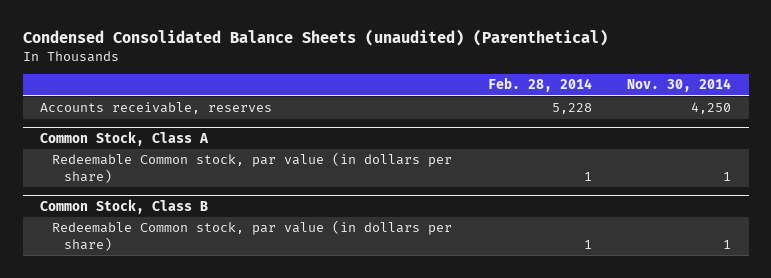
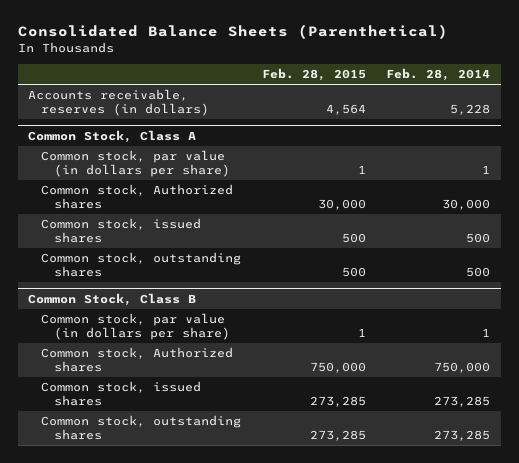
- Condensed Consolidated Balance Sheets (unaudited) (Parenthetical)
+ Consolidated Balance Sheets (Parenthetical)
- | Feb. 28, 2014 | Nov. 30, 2014
+ | Feb. 28, 2015 | Feb. 28, 2014
- Accounts receivable, reserves | 5,228 | 4,250
+ Accounts receivable, reserves (in dollars) | 4,564 | 5,228
@ Common Stock, Class A
- Redeemable Common stock, par value (in dollars per share) | 1 | 1
+ Common stock, par value (in dollars per share) | 1 | 1
+ Common stock, Authorized shares | 30,000 | 30,000
+ Common stock, issued shares | 500 | 500
+ Common stock, outstanding shares | 500 | 500
@ Common Stock, Class B
- Redeemable Common stock, par value (in dollars per share) | 1 | 1
+ Common stock, par value (in dollars per share) | 1 | 1
+ Common stock, Authorized shares | 750,000 | 750,000
+ Common stock, issued shares | 273,285 | 273,285
+ Common stock, outstanding shares | 273,285 | 273,285

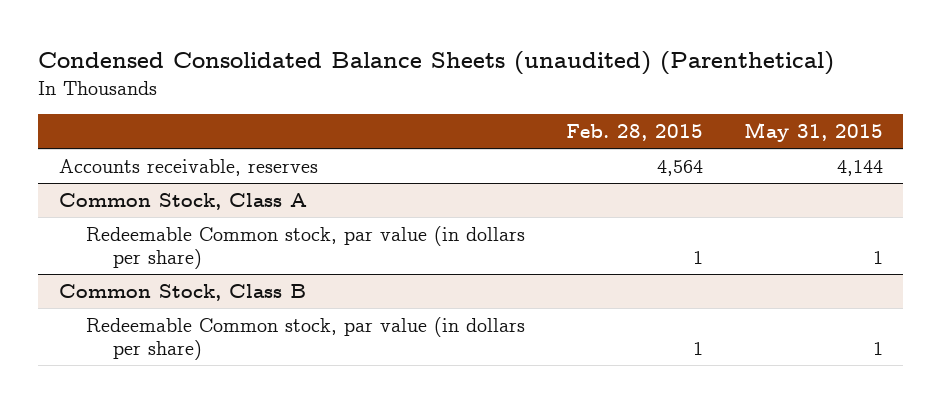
- Consolidated Balance Sheets (Parenthetical)
+ Condensed Consolidated Balance Sheets (unaudited) (Parenthetical)
- | Feb. 28, 2015 | Feb. 28, 2014
+ | Feb. 28, 2015 | May 31, 2015
- Accounts receivable, reserves (in dollars) | 4,564 | 5,228
+ Accounts receivable, reserves | 4,564 | 4,144
@ Common Stock, Class A
- Common stock, par value (in dollars per share) | 1 | 1
- Common stock, Authorized shares | 30,000 | 30,000
- Common stock, issued shares | 500 | 500
- Common stock, outstanding shares | 500 | 500
+ Redeemable Common stock, par value (in dollars per share) | 1 | 1
@ Common Stock, Class B
- Common stock, par value (in dollars per share) | 1 | 1
- Common stock, Authorized shares | 750,000 | 750,000
- Common stock, issued shares | 273,285 | 273,285
- Common stock, outstanding shares | 273,285 | 273,285
+ Redeemable Common stock, par value (in dollars per share) | 1 | 1

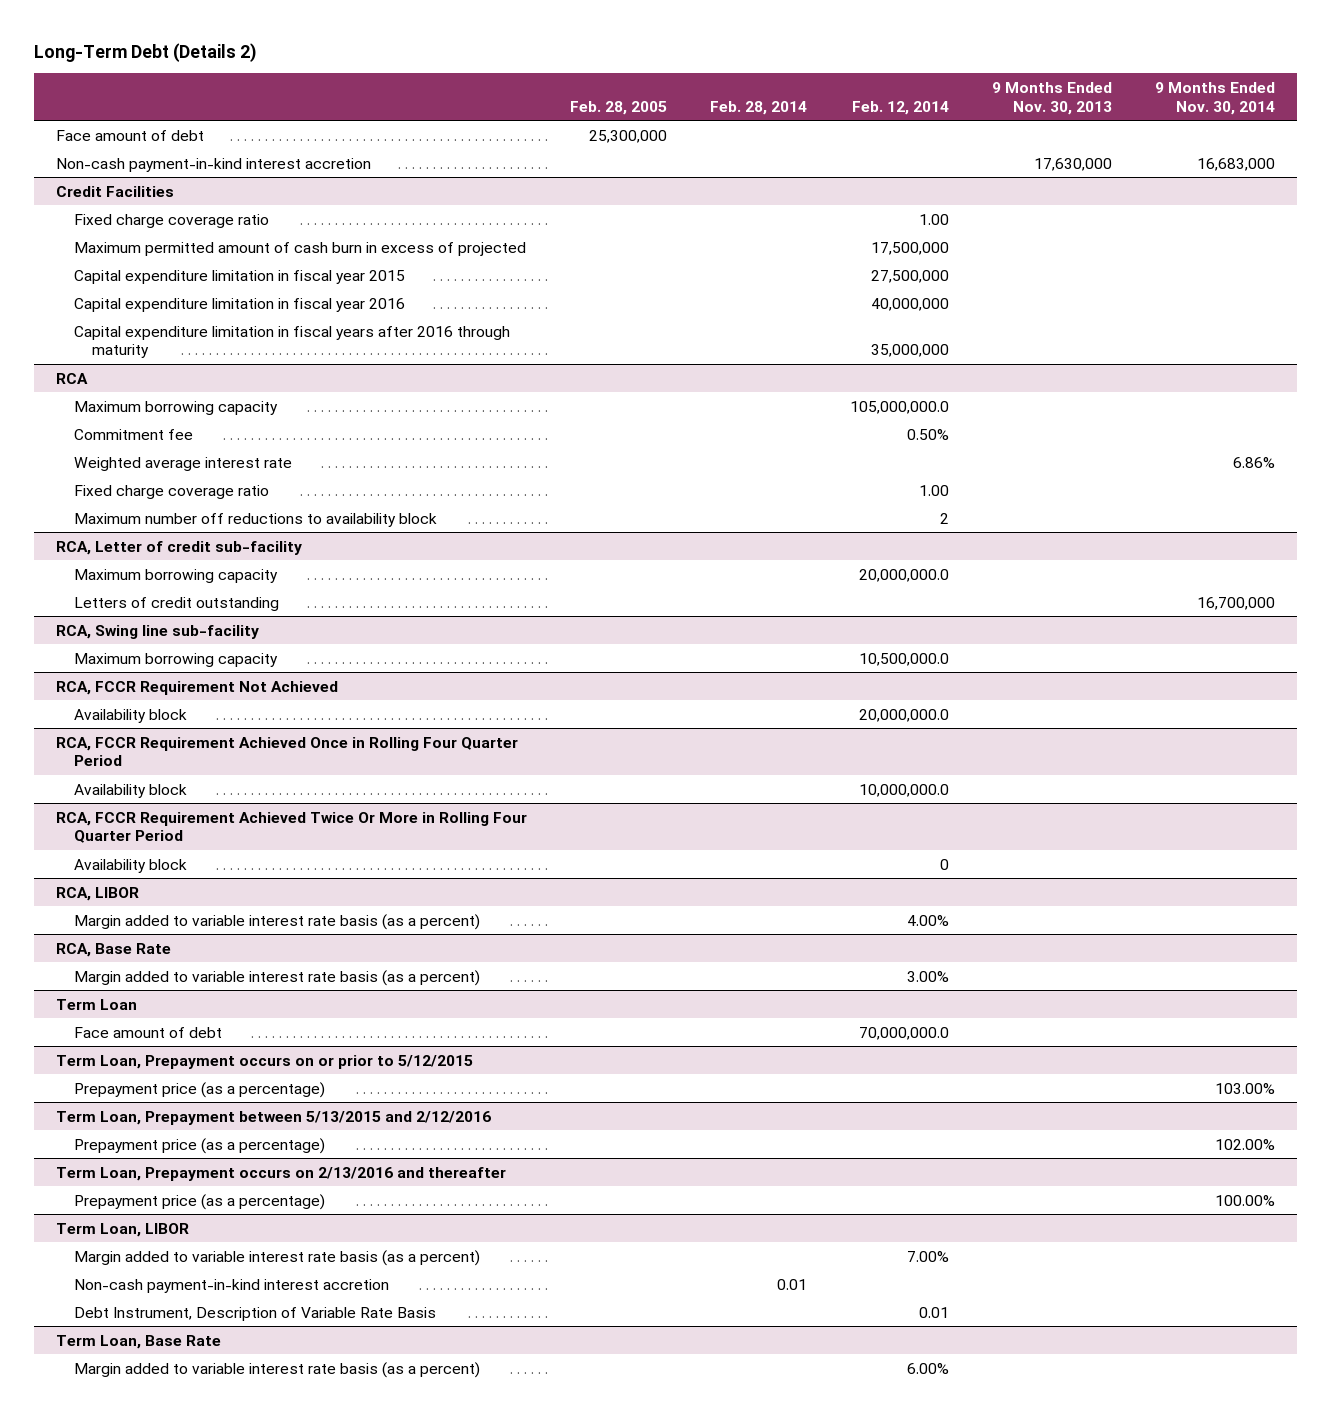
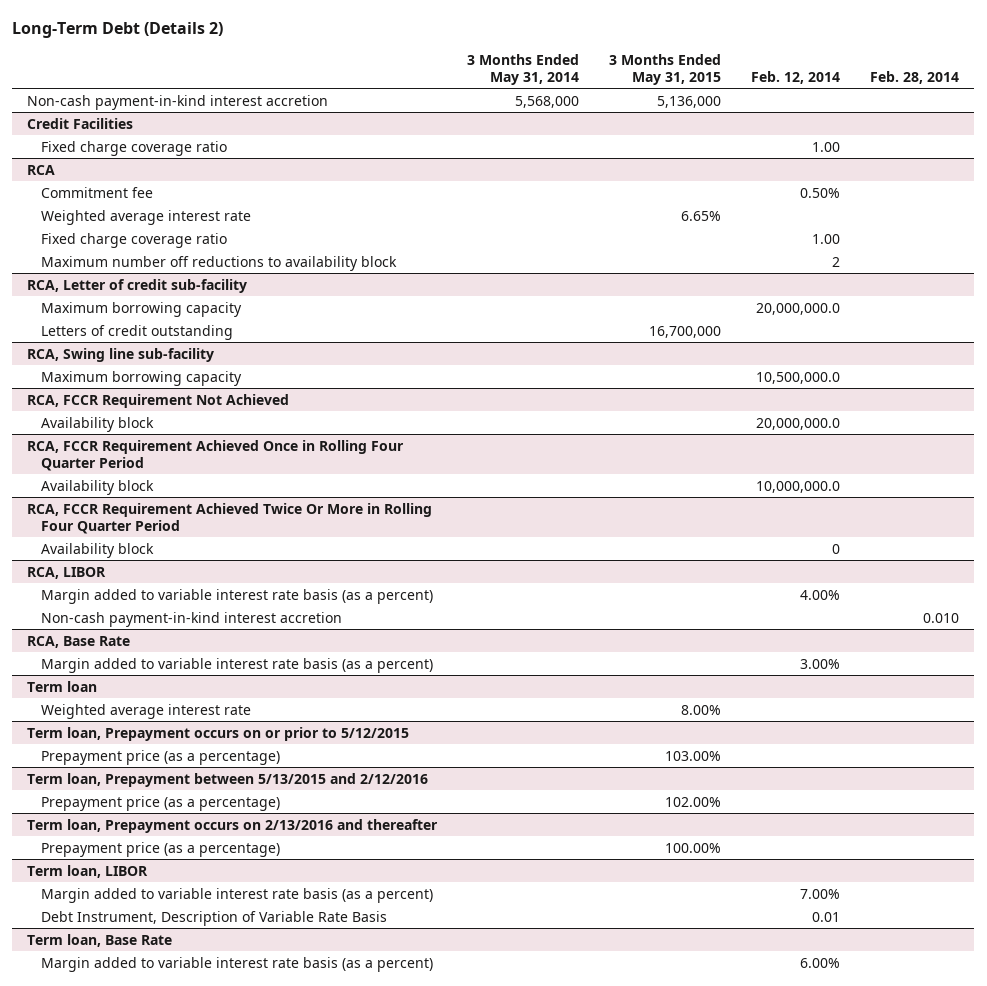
- | Feb. 28, 2005 | Feb. 28, 2014 | Feb. 12, 2014 | 9 Months Ended Nov. 30, 2013 | 9 Months Ended Nov. 30, 2014
+ | 3 Months Ended May 31, 2014 | 3 Months Ended May 31, 2015 | Feb. 12, 2014 | Feb. 28, 2014
- Face amount of debt | 25,300,000 | | | |
@ Credit Facilities
- Maximum permitted amount of cash burn in excess of projected | | | 17,500,000 | |
- Capital expenditure limitation in fiscal year 2015 | | | 27,500,000 | |
- Capital expenditure limitation in fiscal year 2016 | | | 40,000,000 | |
- Capital expenditure limitation in fiscal years after 2016 through maturity | | | 35,000,000 | |
@ RCA
- Maximum borrowing capacity | | | 105,000,000.0 | |
@ RCA, LIBOR
+ Non-cash payment-in-kind interest accretion | | | | 0.010
- Term Loan
- Face amount of debt | | | 70,000,000.0 | |
- Term Loan, Prepayment occurs on or prior to 5/12/2015
+ Term loan
+ Weighted average interest rate | | 8.00% | |
+ Term loan, Prepayment occurs on or prior to 5/12/2015
- Term Loan, Prepayment between 5/13/2015 and 2/12/2016
+ Term loan, Prepayment between 5/13/2015 and 2/12/2016
- Term Loan, Prepayment occurs on 2/13/2016 and thereafter
+ Term loan, Prepayment occurs on 2/13/2016 and thereafter
- Term Loan, LIBOR
+ Term loan, LIBOR
- Non-cash payment-in-kind interest accretion | | 0.01 | | |
- Term Loan, Base Rate
+ Term loan, Base Rate

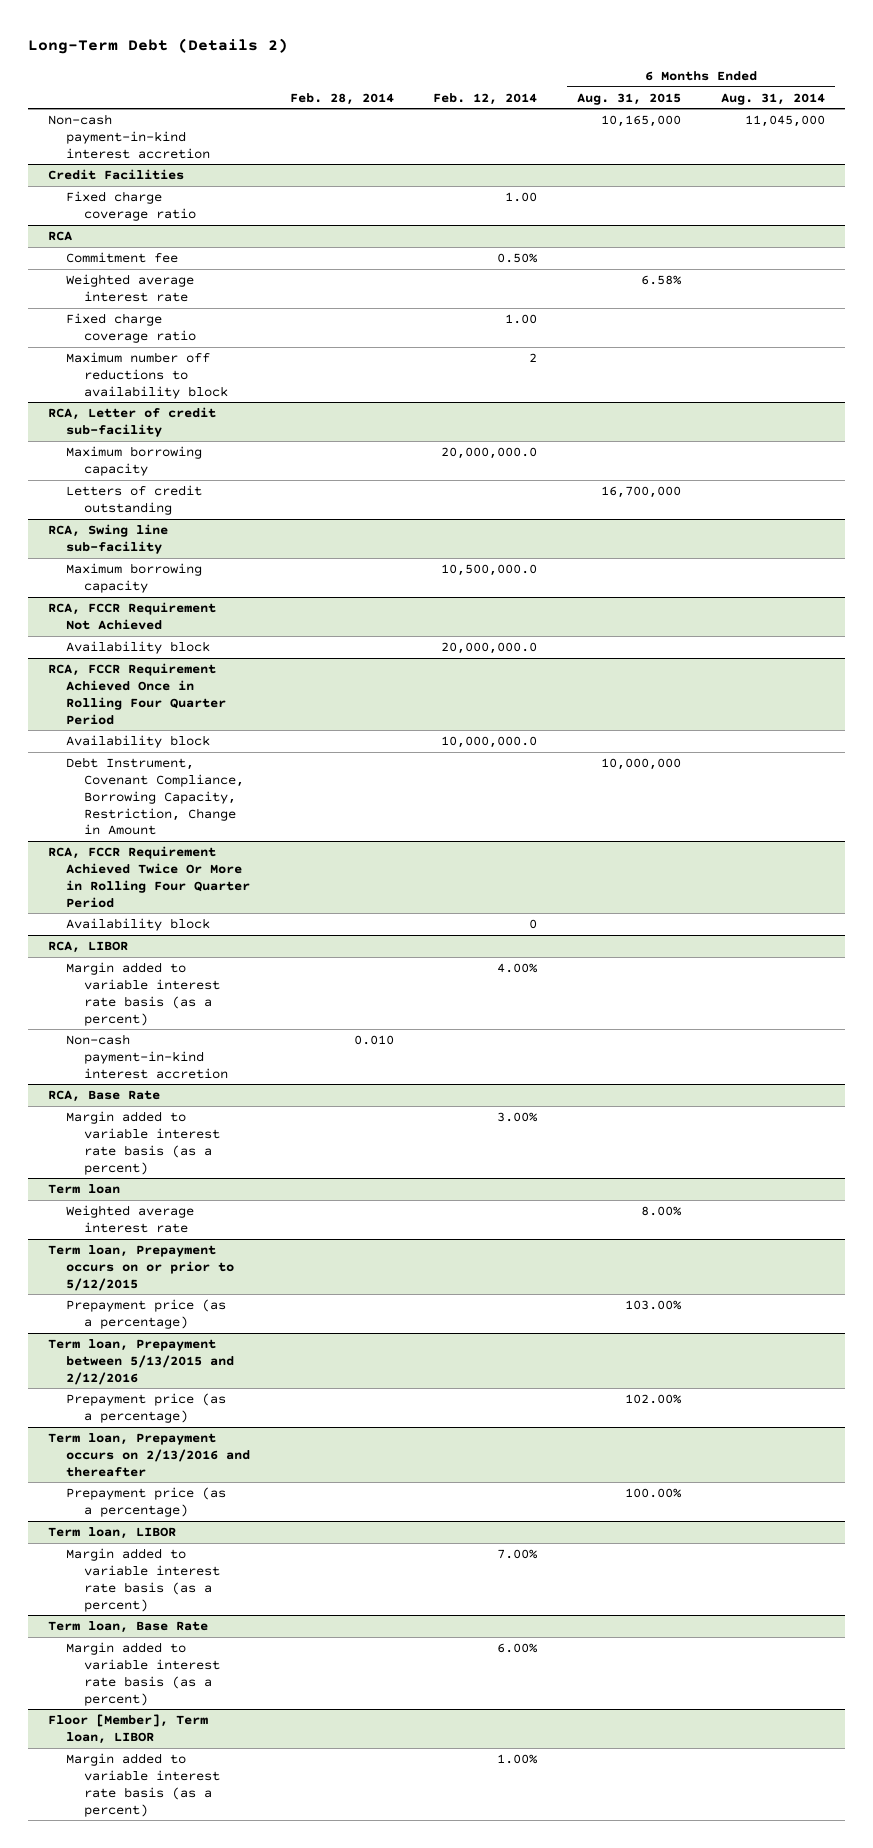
- | 3 Months Ended May 31, 2014 | 3 Months Ended May 31, 2015 | Feb. 12, 2014 | Feb. 28, 2014
+ | Feb. 28, 2014 | Feb. 12, 2014 | 6 Months Ended Aug. 31, 2015 | 6 Months Ended Aug. 31, 2014
@ RCA, FCCR Requirement Achieved Once in Rolling Four Quarter Period
+ Debt Instrument, Covenant Compliance, Borrowing Capacity, Restriction, Change in Amount | | | 10,000,000 |
@ Term loan, LIBOR
- Debt Instrument, Description of Variable Rate Basis | | | 0.01 |
+ Floor [Member], Term loan, LIBOR
+ Margin added to variable interest rate basis (as a percent) | | 1.00% | |

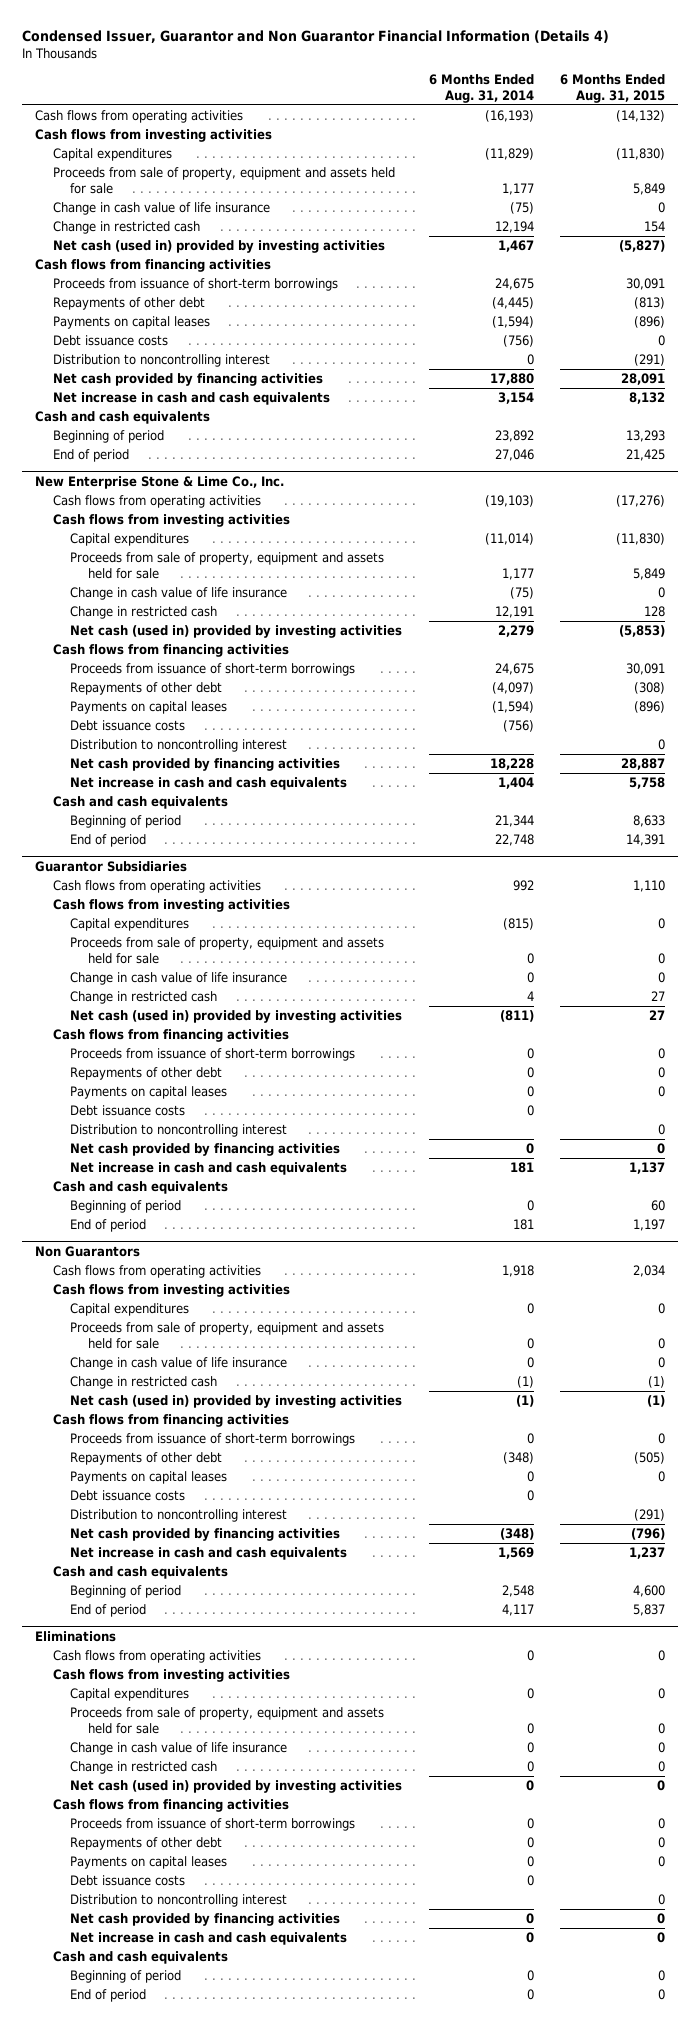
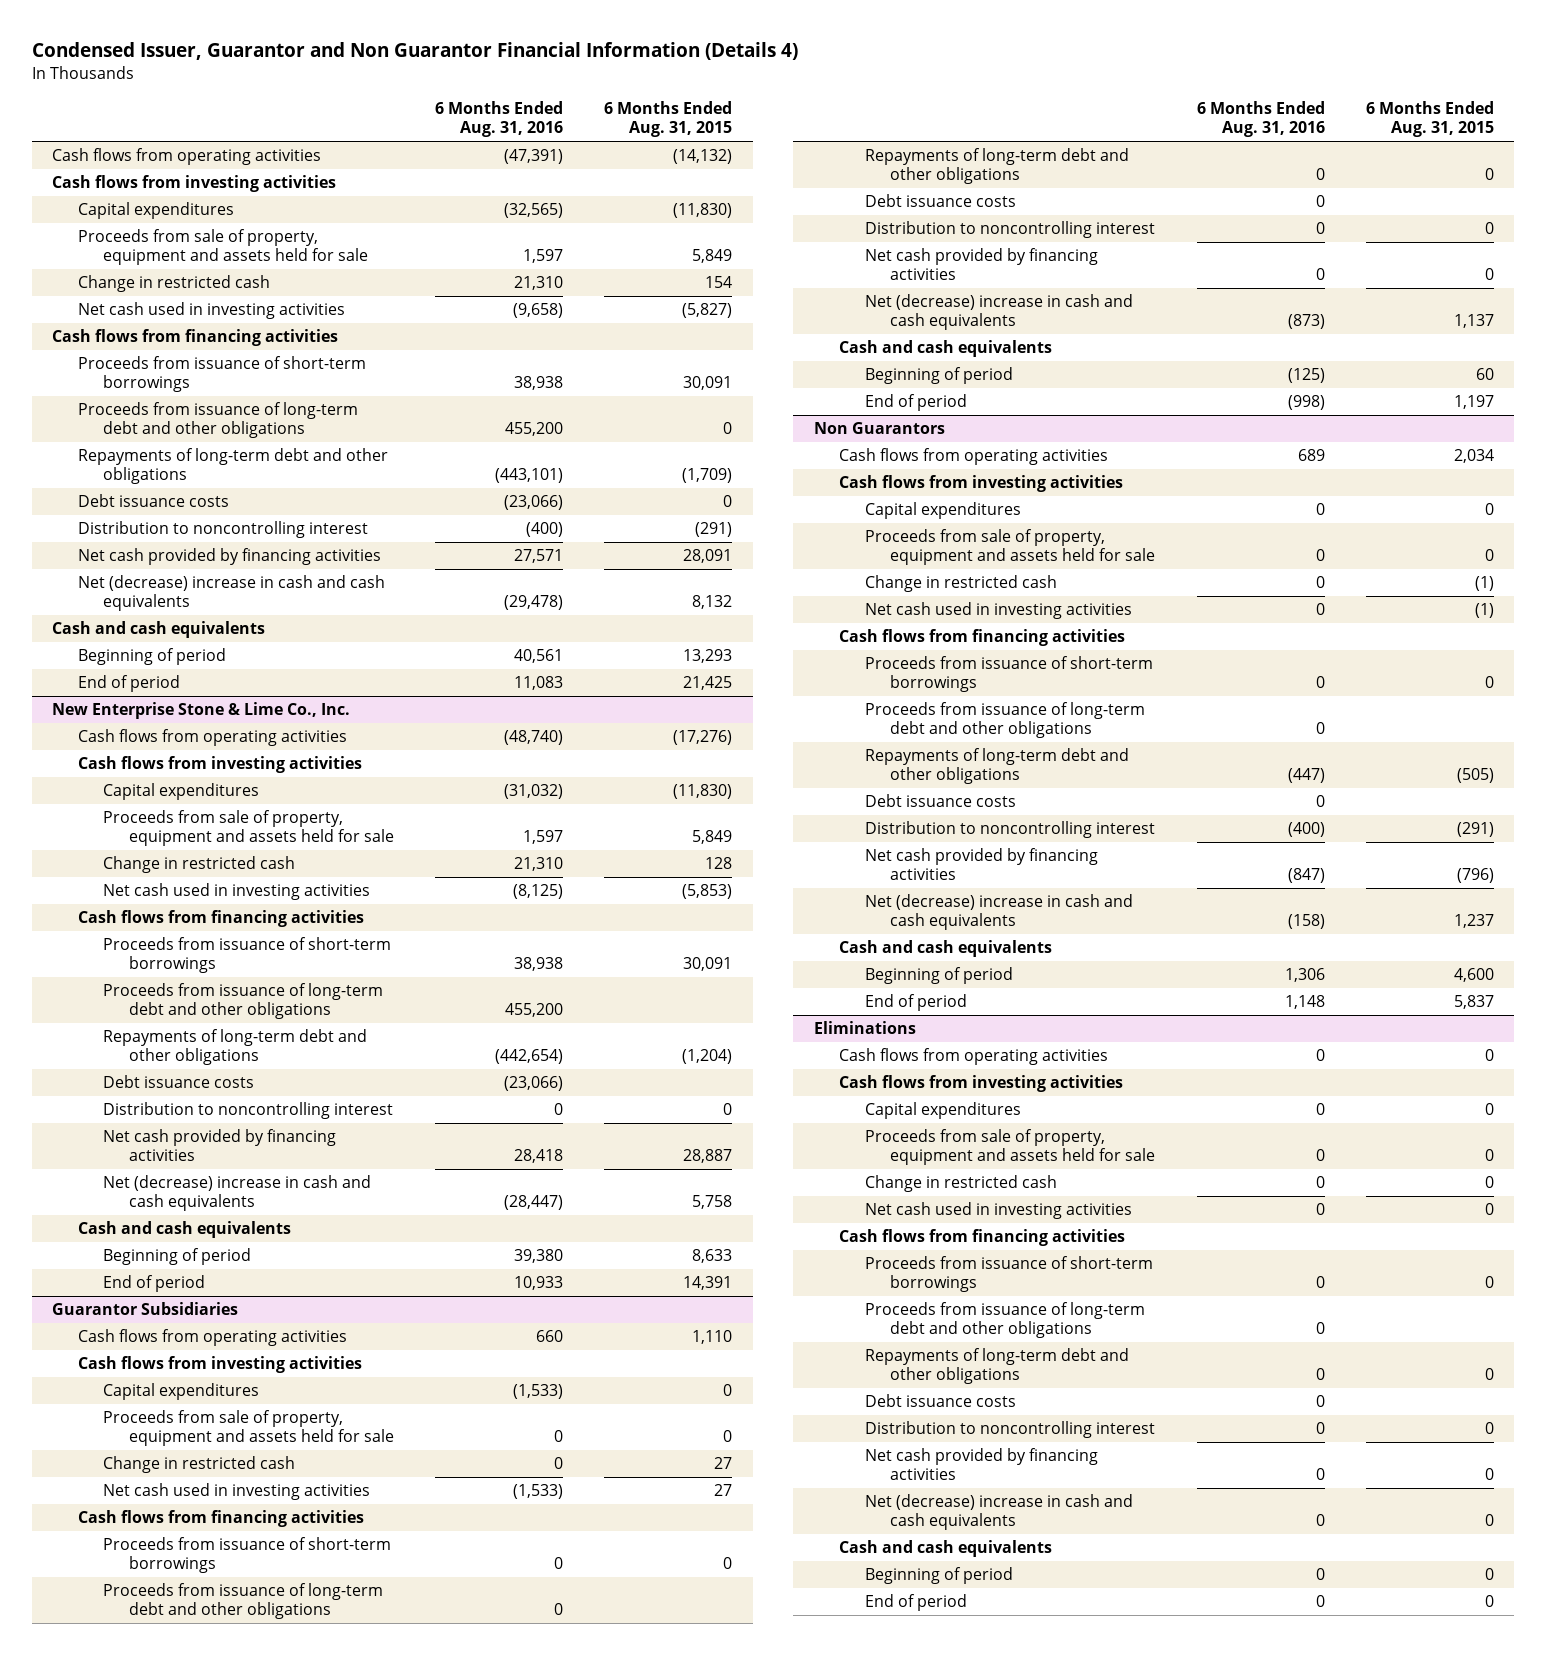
- | 6 Months Ended Aug. 31, 2014 | 6 Months Ended Aug. 31, 2015
+ | 6 Months Ended Aug. 31, 2016 | 6 Months Ended Aug. 31, 2015
- Change in cash value of life insurance | (75) | 0
- Net cash (used in) provided by investing activities | 1,467 | (5,827)
+ Net cash used in investing activities | (9,658) | (5,827)
- Repayments of other debt | (4,445) | (813)
- Payments on capital leases | (1,594) | (896)
+ Proceeds from issuance of long-term debt and other obligations | 455,200 | 0
+ Repayments of long-term debt and other obligations | (443,101) | (1,709)
- Net increase in cash and cash equivalents | 3,154 | 8,132
+ Net (decrease) increase in cash and cash equivalents | (29,478) | 8,132
@ New Enterprise Stone & Lime Co., Inc.
- Change in cash value of life insurance | (75) | 0
- Net cash (used in) provided by investing activities | 2,279 | (5,853)
+ Net cash used in investing activities | (8,125) | (5,853)
- Repayments of other debt | (4,097) | (308)
- Payments on capital leases | (1,594) | (896)
+ Proceeds from issuance of long-term debt and other obligations | 455,200 |
+ Repayments of long-term debt and other obligations | (442,654) | (1,204)
- Net increase in cash and cash equivalents | 1,404 | 5,758
+ Net (decrease) increase in cash and cash equivalents | (28,447) | 5,758
@ Guarantor Subsidiaries
- Change in cash value of life insurance | 0 | 0
- Net cash (used in) provided by investing activities | (811) | 27
+ Net cash used in investing activities | (1,533) | 27
- Repayments of other debt | 0 | 0
- Payments on capital leases | 0 | 0
+ Proceeds from issuance of long-term debt and other obligations | 0 |
+ Repayments of long-term debt and other obligations | 0 | 0
- Net increase in cash and cash equivalents | 181 | 1,137
+ Net (decrease) increase in cash and cash equivalents | (873) | 1,137
@ Non Guarantors
- Change in cash value of life insurance | 0 | 0
- Net cash (used in) provided by investing activities | (1) | (1)
+ Net cash used in investing activities | 0 | (1)
- Repayments of other debt | (348) | (505)
- Payments on capital leases | 0 | 0
+ Proceeds from issuance of long-term debt and other obligations | 0 |
+ Repayments of long-term debt and other obligations | (447) | (505)
- Net increase in cash and cash equivalents | 1,569 | 1,237
+ Net (decrease) increase in cash and cash equivalents | (158) | 1,237
@ Eliminations
- Change in cash value of life insurance | 0 | 0
- Net cash (used in) provided by investing activities | 0 | 0
+ Net cash used in investing activities | 0 | 0
- Repayments of other debt | 0 | 0
- Payments on capital leases | 0 | 0
+ Proceeds from issuance of long-term debt and other obligations | 0 |
+ Repayments of long-term debt and other obligations | 0 | 0
- Net increase in cash and cash equivalents | 0 | 0
+ Net (decrease) increase in cash and cash equivalents | 0 | 0

